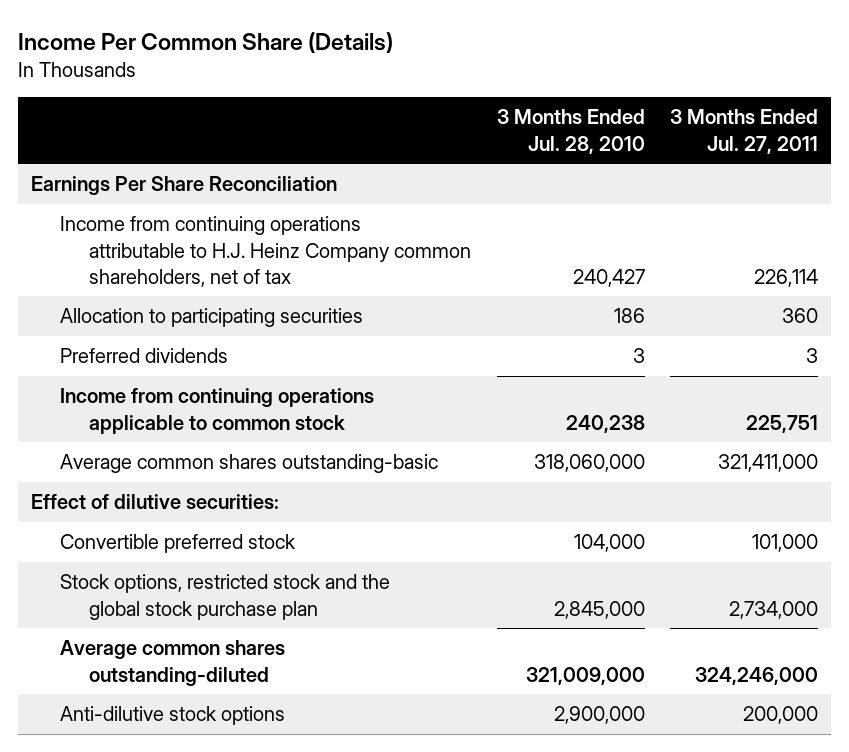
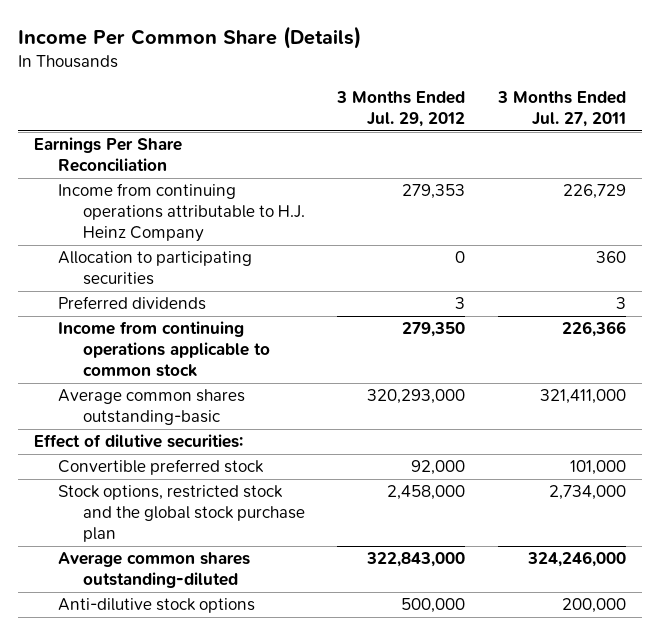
- | 3 Months Ended Jul. 28, 2010 | 3 Months Ended Jul. 27, 2011
+ | 3 Months Ended Jul. 29, 2012 | 3 Months Ended Jul. 27, 2011
- Income from continuing operations attributable to H.J. Heinz Company common shareholders, net of tax | 240,427 | 226,114
+ Income from continuing operations attributable to H.J. Heinz Company | 279,353 | 226,729
- Income from continuing operations applicable to common stock | 240,238 | 225,751
+ Income from continuing operations applicable to common stock | 279,350 | 226,366

